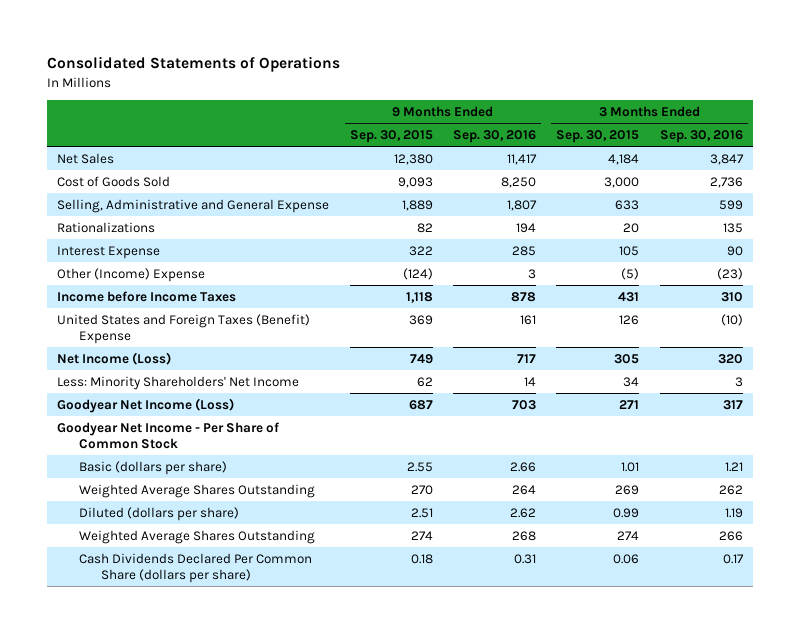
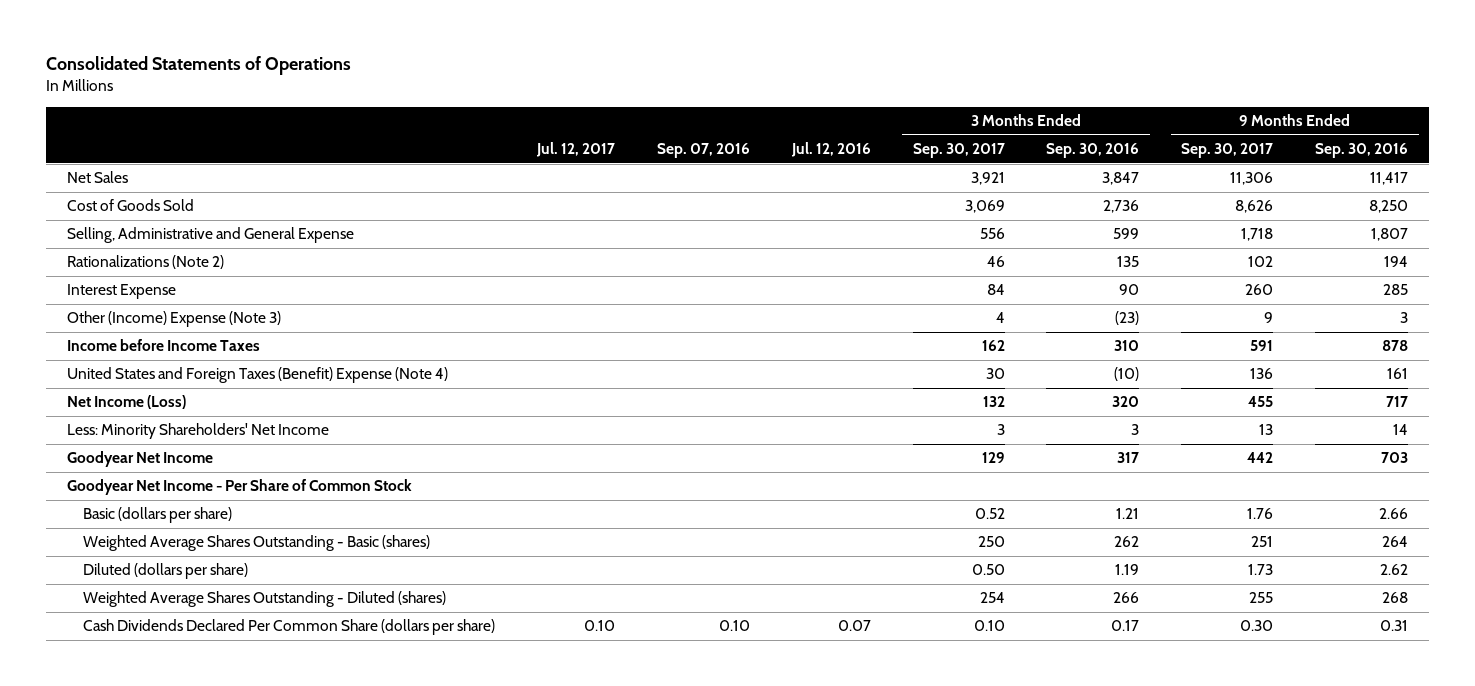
- | 9 Months Ended Sep. 30, 2015 | 9 Months Ended Sep. 30, 2016 | 3 Months Ended Sep. 30, 2015 | 3 Months Ended Sep. 30, 2016
+ | Jul. 12, 2017 | Sep. 07, 2016 | Jul. 12, 2016 | 3 Months Ended Sep. 30, 2017 | 3 Months Ended Sep. 30, 2016 | 9 Months Ended Sep. 30, 2017 | 9 Months Ended Sep. 30, 2016
- Rationalizations | 82 | 194 | 20 | 135
+ Rationalizations (Note 2) | | | | 46 | 135 | 102 | 194
- Other (Income) Expense | (124) | 3 | (5) | (23)
+ Other (Income) Expense (Note 3) | | | | 4 | (23) | 9 | 3
- United States and Foreign Taxes (Benefit) Expense | 369 | 161 | 126 | (10)
+ United States and Foreign Taxes (Benefit) Expense (Note 4) | | | | 30 | (10) | 136 | 161
- Goodyear Net Income (Loss) | 687 | 703 | 271 | 317
+ Goodyear Net Income | | | | 129 | 317 | 442 | 703
- Weighted Average Shares Outstanding | 270 | 264 | 269 | 262
+ Weighted Average Shares Outstanding - Basic (shares) | | | | 250 | 262 | 251 | 264
- Weighted Average Shares Outstanding | 274 | 268 | 274 | 266
+ Weighted Average Shares Outstanding - Diluted (shares) | | | | 254 | 266 | 255 | 268

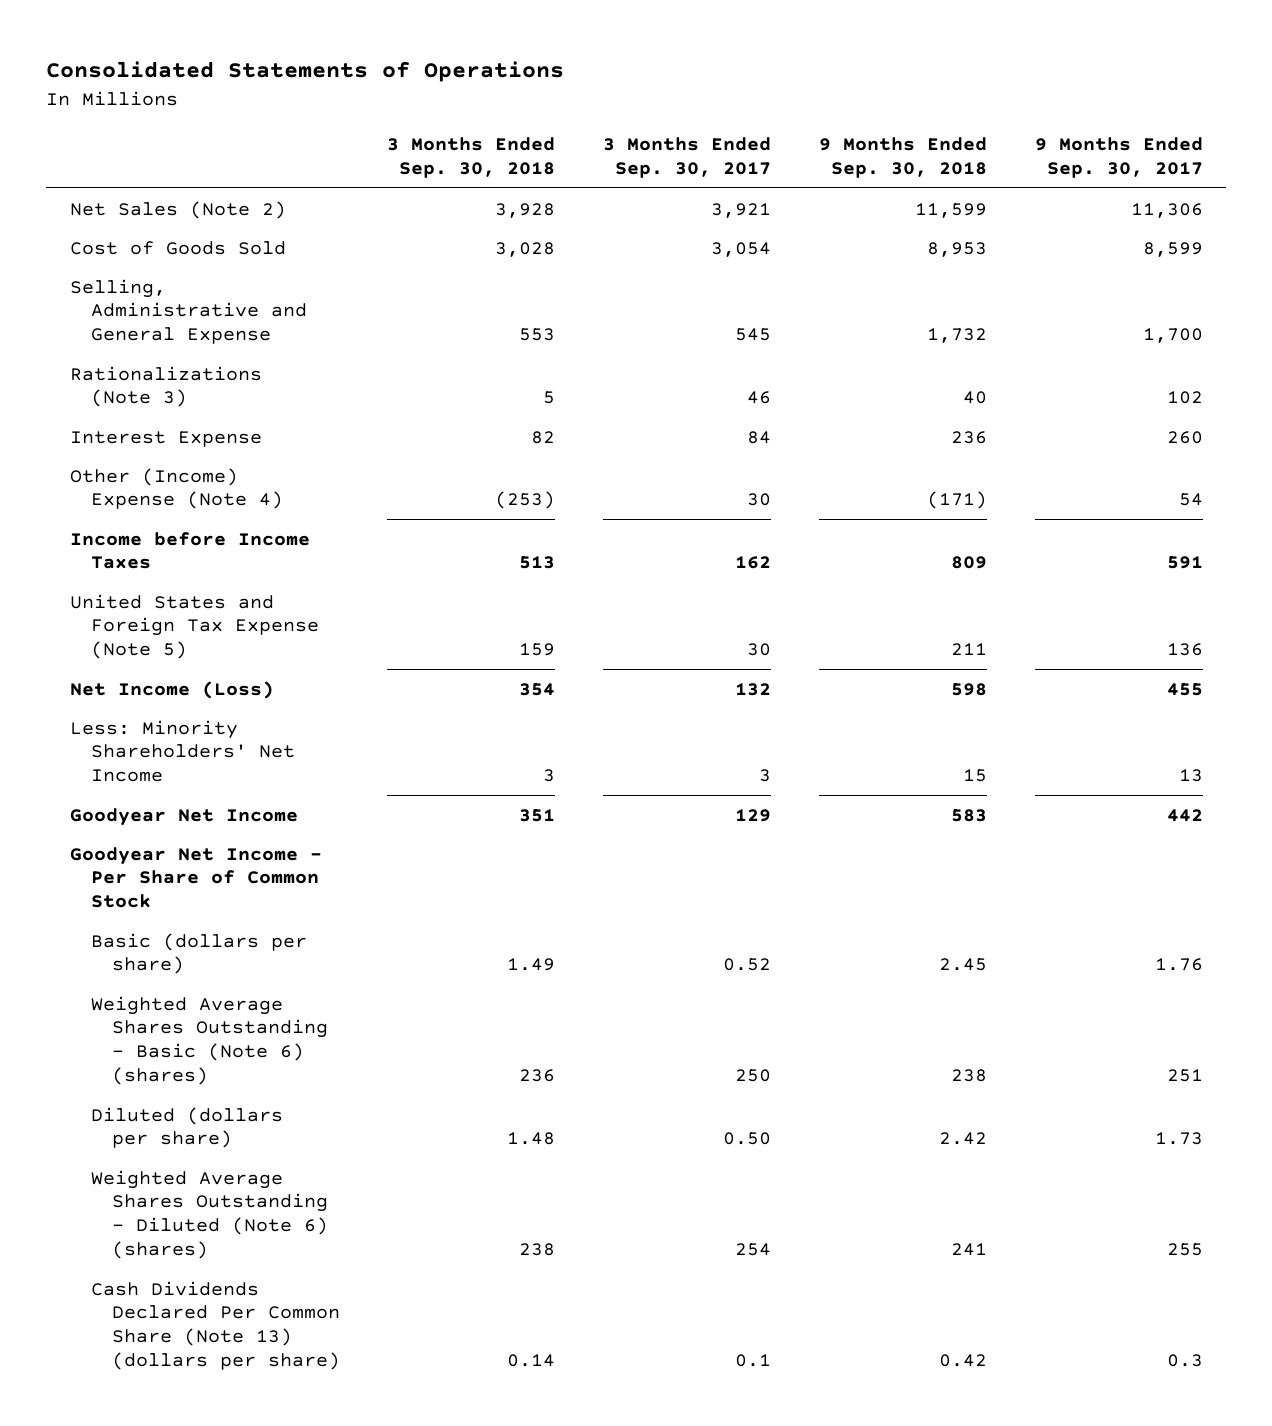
- | Jul. 12, 2017 | Sep. 07, 2016 | Jul. 12, 2016 | 3 Months Ended Sep. 30, 2017 | 3 Months Ended Sep. 30, 2016 | 9 Months Ended Sep. 30, 2017 | 9 Months Ended Sep. 30, 2016
+ | 3 Months Ended Sep. 30, 2018 | 3 Months Ended Sep. 30, 2017 | 9 Months Ended Sep. 30, 2018 | 9 Months Ended Sep. 30, 2017
- Net Sales | | | | 3,921 | 3,847 | 11,306 | 11,417
- Cost of Goods Sold | | | | 3,069 | 2,736 | 8,626 | 8,250
- Selling, Administrative and General Expense | | | | 556 | 599 | 1,718 | 1,807
- Rationalizations (Note 2) | | | | 46 | 135 | 102 | 194
+ Net Sales (Note 2) | 3,928 | 3,921 | 11,599 | 11,306
+ Cost of Goods Sold | 3,028 | 3,054 | 8,953 | 8,599
+ Selling, Administrative and General Expense | 553 | 545 | 1,732 | 1,700
+ Rationalizations (Note 3) | 5 | 46 | 40 | 102
- Other (Income) Expense (Note 3) | | | | 4 | (23) | 9 | 3
+ Other (Income) Expense (Note 4) | (253) | 30 | (171) | 54
- United States and Foreign Taxes (Benefit) Expense (Note 4) | | | | 30 | (10) | 136 | 161
+ United States and Foreign Tax Expense (Note 5) | 159 | 30 | 211 | 136
- Weighted Average Shares Outstanding - Basic (shares) | | | | 250 | 262 | 251 | 264
+ Weighted Average Shares Outstanding - Basic (Note 6) (shares) | 236 | 250 | 238 | 251
- Weighted Average Shares Outstanding - Diluted (shares) | | | | 254 | 266 | 255 | 268
- Cash Dividends Declared Per Common Share (dollars per share) | 0.10 | 0.10 | 0.07 | 0.10 | 0.17 | 0.30 | 0.31
+ Weighted Average Shares Outstanding - Diluted (Note 6) (shares) | 238 | 254 | 241 | 255
+ Cash Dividends Declared Per Common Share (Note 13) (dollars per share) | 0.14 | 0.1 | 0.42 | 0.3

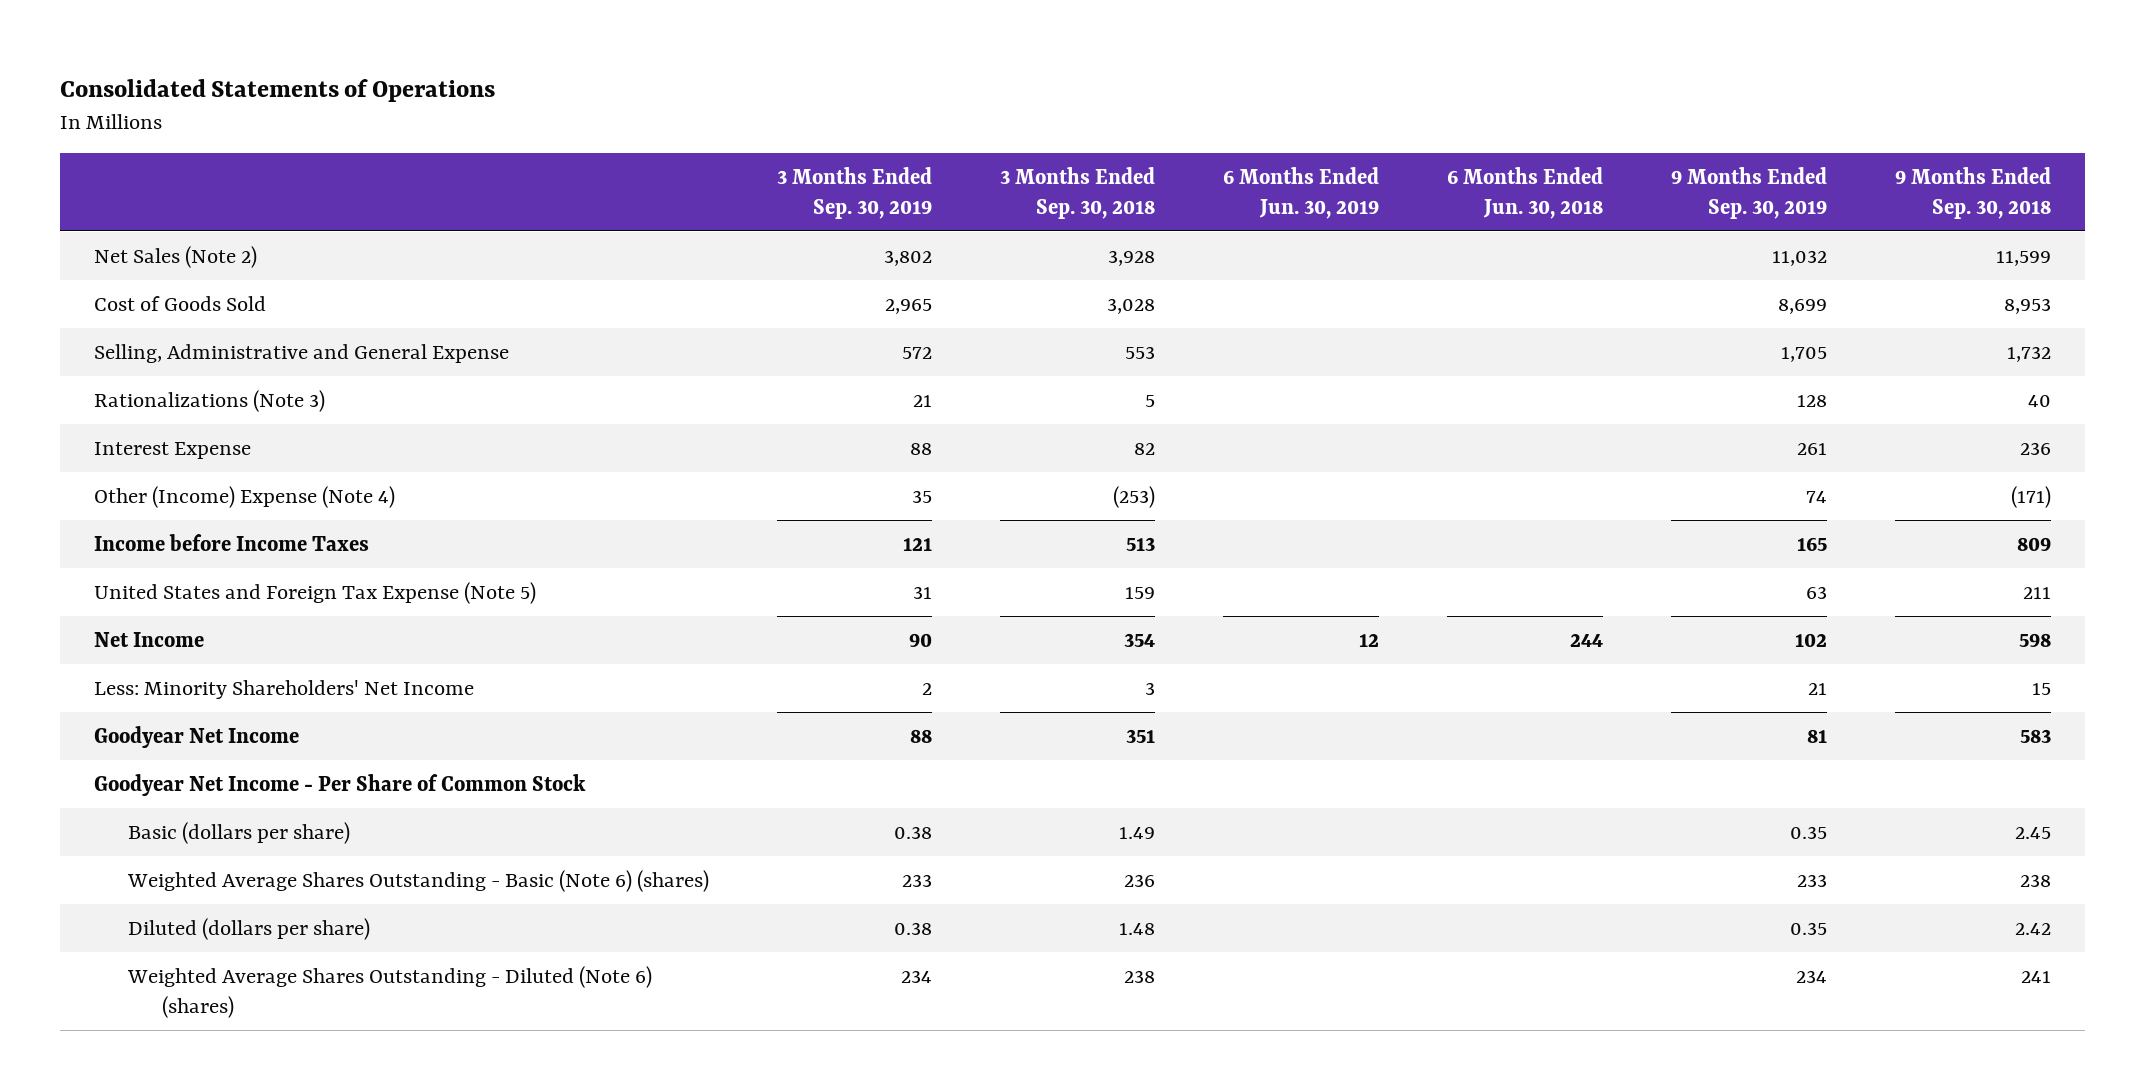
- | 3 Months Ended Sep. 30, 2018 | 3 Months Ended Sep. 30, 2017 | 9 Months Ended Sep. 30, 2018 | 9 Months Ended Sep. 30, 2017
+ | 3 Months Ended Sep. 30, 2019 | 3 Months Ended Sep. 30, 2018 | 6 Months Ended Jun. 30, 2019 | 6 Months Ended Jun. 30, 2018 | 9 Months Ended Sep. 30, 2019 | 9 Months Ended Sep. 30, 2018
- Net Income (Loss) | 354 | 132 | 598 | 455
+ Net Income | 90 | 354 | 12 | 244 | 102 | 598
- Cash Dividends Declared Per Common Share (Note 13) (dollars per share) | 0.14 | 0.1 | 0.42 | 0.3

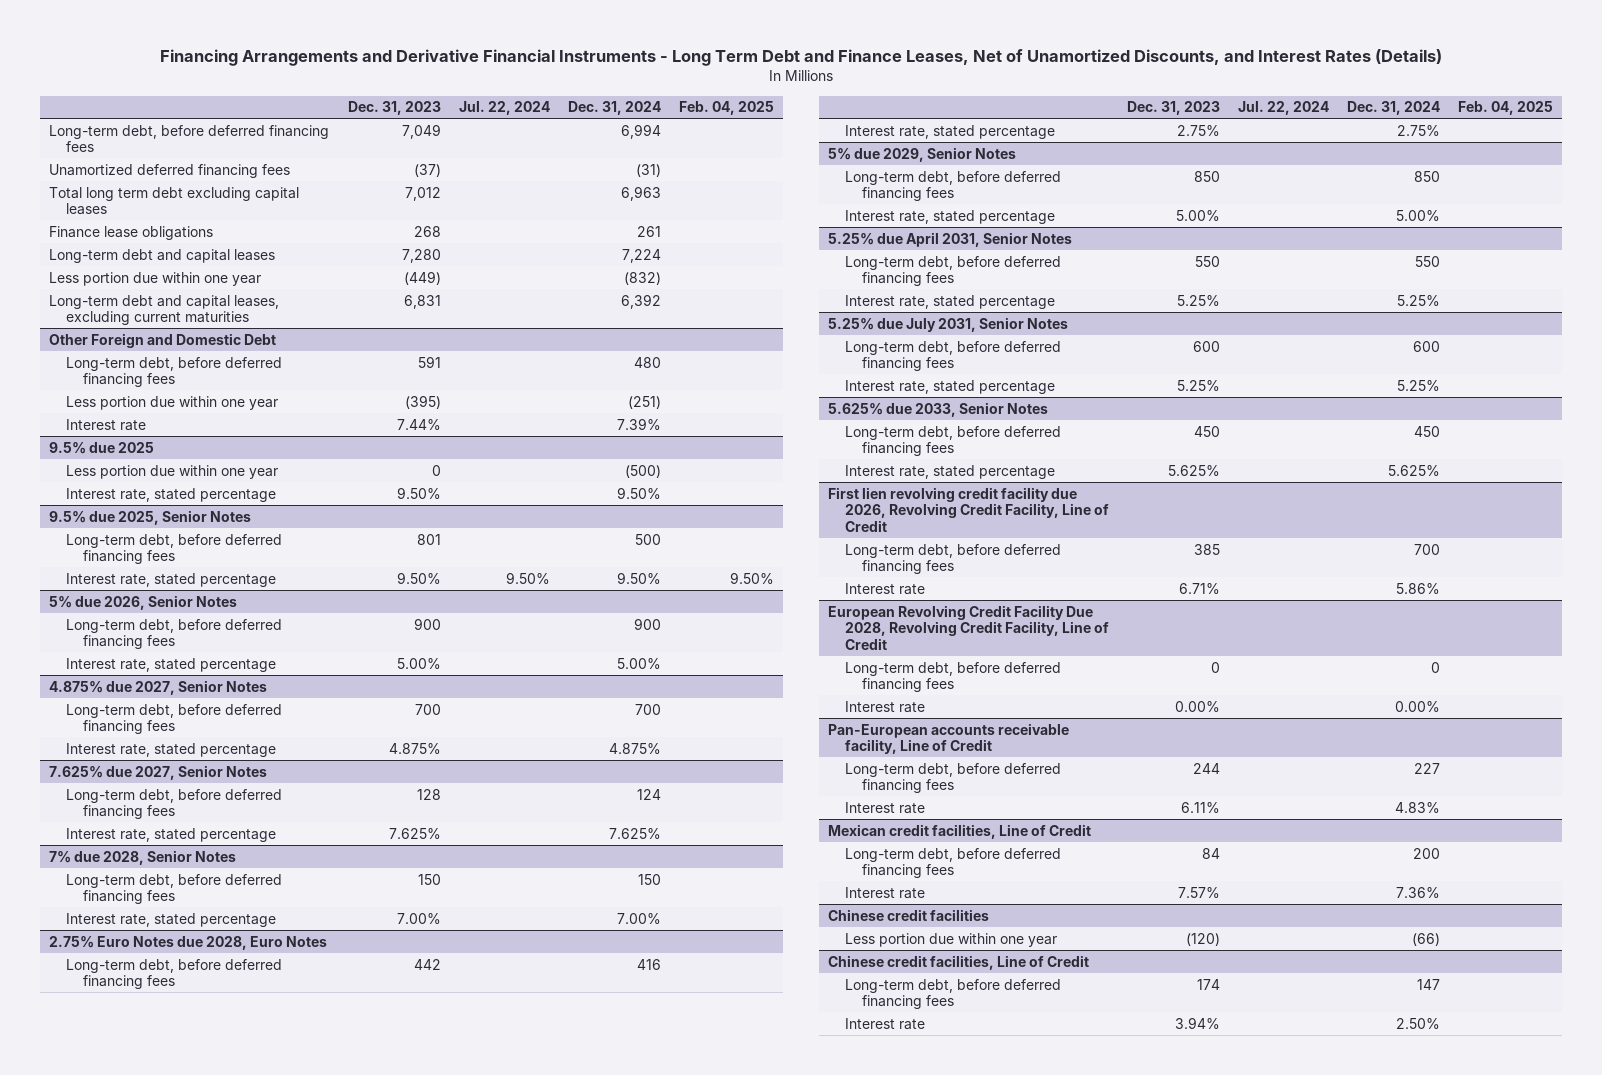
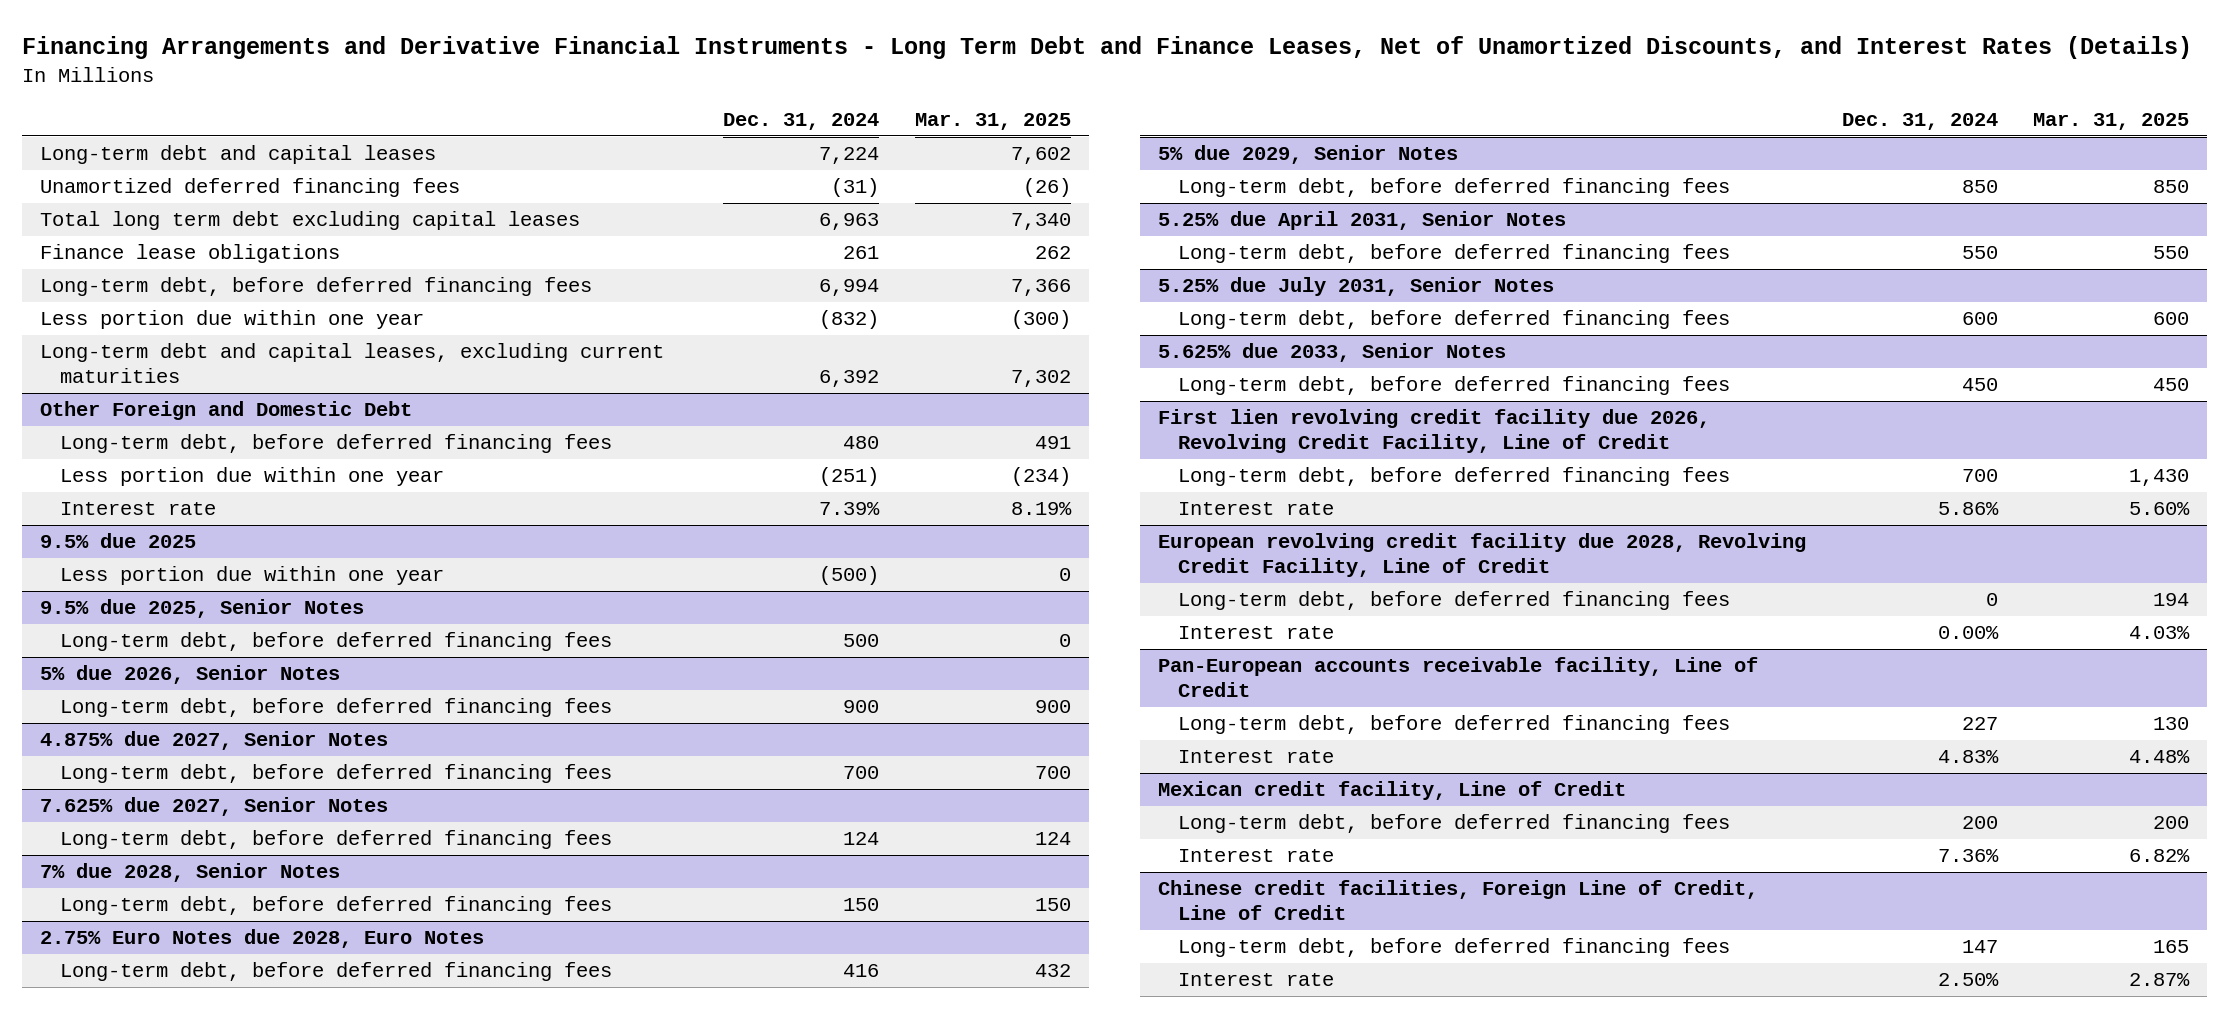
- | Dec. 31, 2023 | Jul. 22, 2024 | Dec. 31, 2024 | Feb. 04, 2025
+ | Dec. 31, 2024 | Mar. 31, 2025
moved up: Long-term debt and capital leases | 7,224 | 7,602
moved down: Long-term debt, before deferred financing fees | 6,994 | 7,366
@ 9.5% due 2025
- Interest rate, stated percentage | 9.50% | | 9.50% |
@ 9.5% due 2025, Senior Notes
- Interest rate, stated percentage | 9.50% | 9.50% | 9.50% | 9.50%
@ 5% due 2026, Senior Notes
- Interest rate, stated percentage | 5.00% | | 5.00% |
@ 4.875% due 2027, Senior Notes
- Interest rate, stated percentage | 4.875% | | 4.875% |
@ 7.625% due 2027, Senior Notes
- Interest rate, stated percentage | 7.625% | | 7.625% |
@ 7% due 2028, Senior Notes
- Interest rate, stated percentage | 7.00% | | 7.00% |
@ 2.75% Euro Notes due 2028, Euro Notes
- Interest rate, stated percentage | 2.75% | | 2.75% |
@ 5% due 2029, Senior Notes
- Interest rate, stated percentage | 5.00% | | 5.00% |
@ 5.25% due April 2031, Senior Notes
- Interest rate, stated percentage | 5.25% | | 5.25% |
@ 5.25% due July 2031, Senior Notes
- Interest rate, stated percentage | 5.25% | | 5.25% |
@ 5.625% due 2033, Senior Notes
- Interest rate, stated percentage | 5.625% | | 5.625% |
- European Revolving Credit Facility Due 2028, Revolving Credit Facility, Line of Credit
+ European revolving credit facility due 2028, Revolving Credit Facility, Line of Credit
- Mexican credit facilities, Line of Credit
+ Mexican credit facility, Line of Credit
- Chinese credit facilities
- Less portion due within one year | (120) | | (66) |
- Chinese credit facilities, Line of Credit
+ Chinese credit facilities, Foreign Line of Credit, Line of Credit

